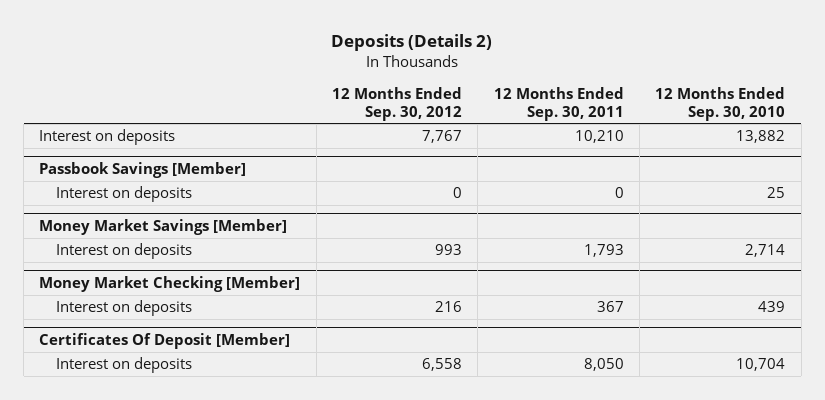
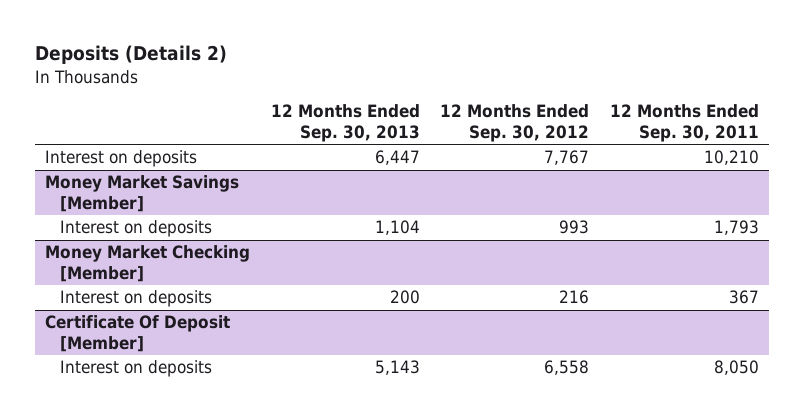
- | 12 Months Ended Sep. 30, 2012 | 12 Months Ended Sep. 30, 2011 | 12 Months Ended Sep. 30, 2010
+ | 12 Months Ended Sep. 30, 2013 | 12 Months Ended Sep. 30, 2012 | 12 Months Ended Sep. 30, 2011
- Passbook Savings [Member]
- Interest on deposits | 0 | 0 | 25
- Certificates Of Deposit [Member]
+ Certificate Of Deposit [Member]

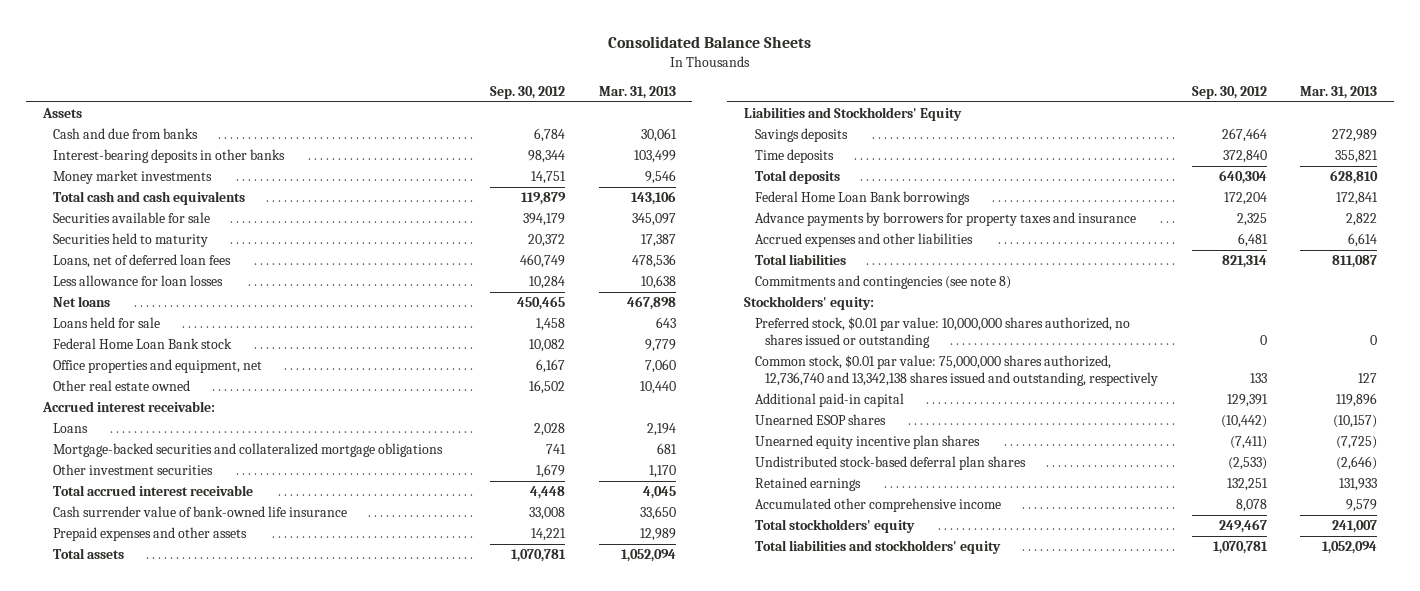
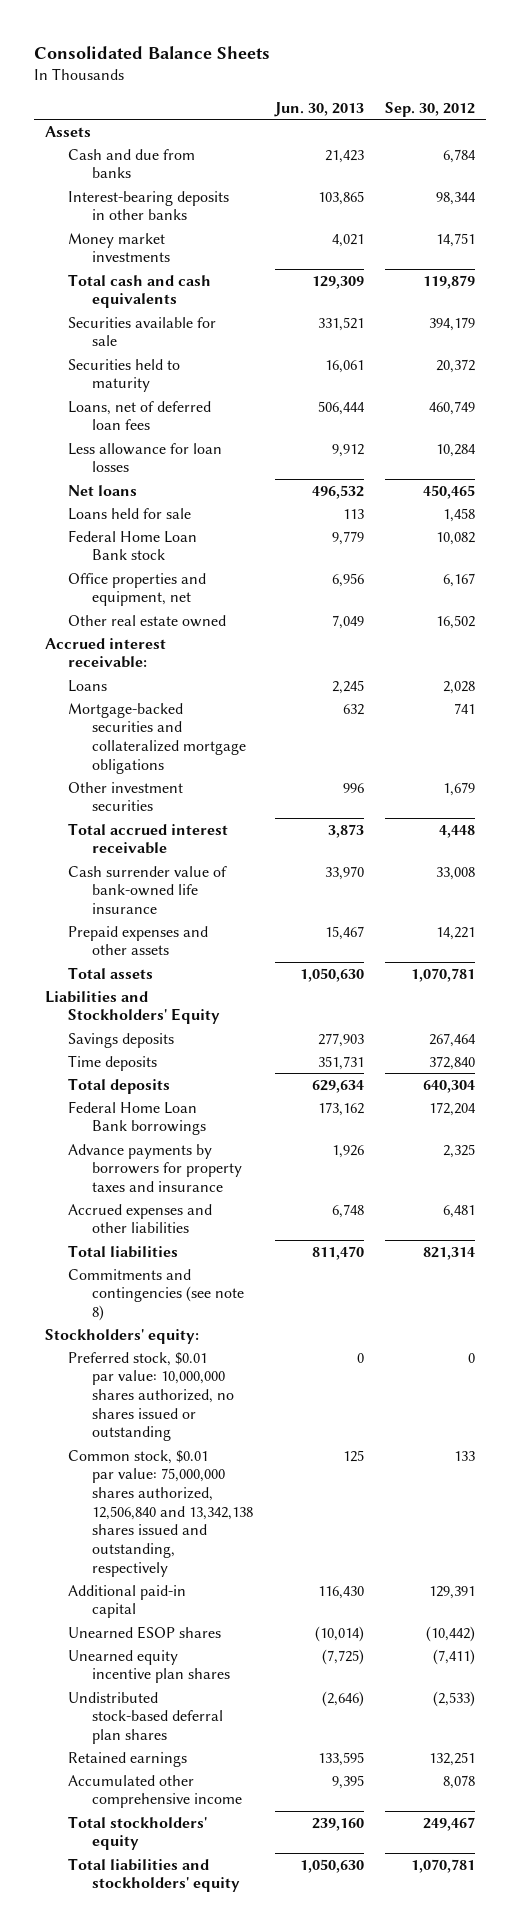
- | Sep. 30, 2012 | Mar. 31, 2013
+ | Jun. 30, 2013 | Sep. 30, 2012
- Common stock, $0.01 par value: 75,000,000 shares authorized, 12,736,740 and 13,342,138 shares issued and outstanding, respectively | 133 | 127
+ Common stock, $0.01 par value: 75,000,000 shares authorized, 12,506,840 and 13,342,138 shares issued and outstanding, respectively | 125 | 133

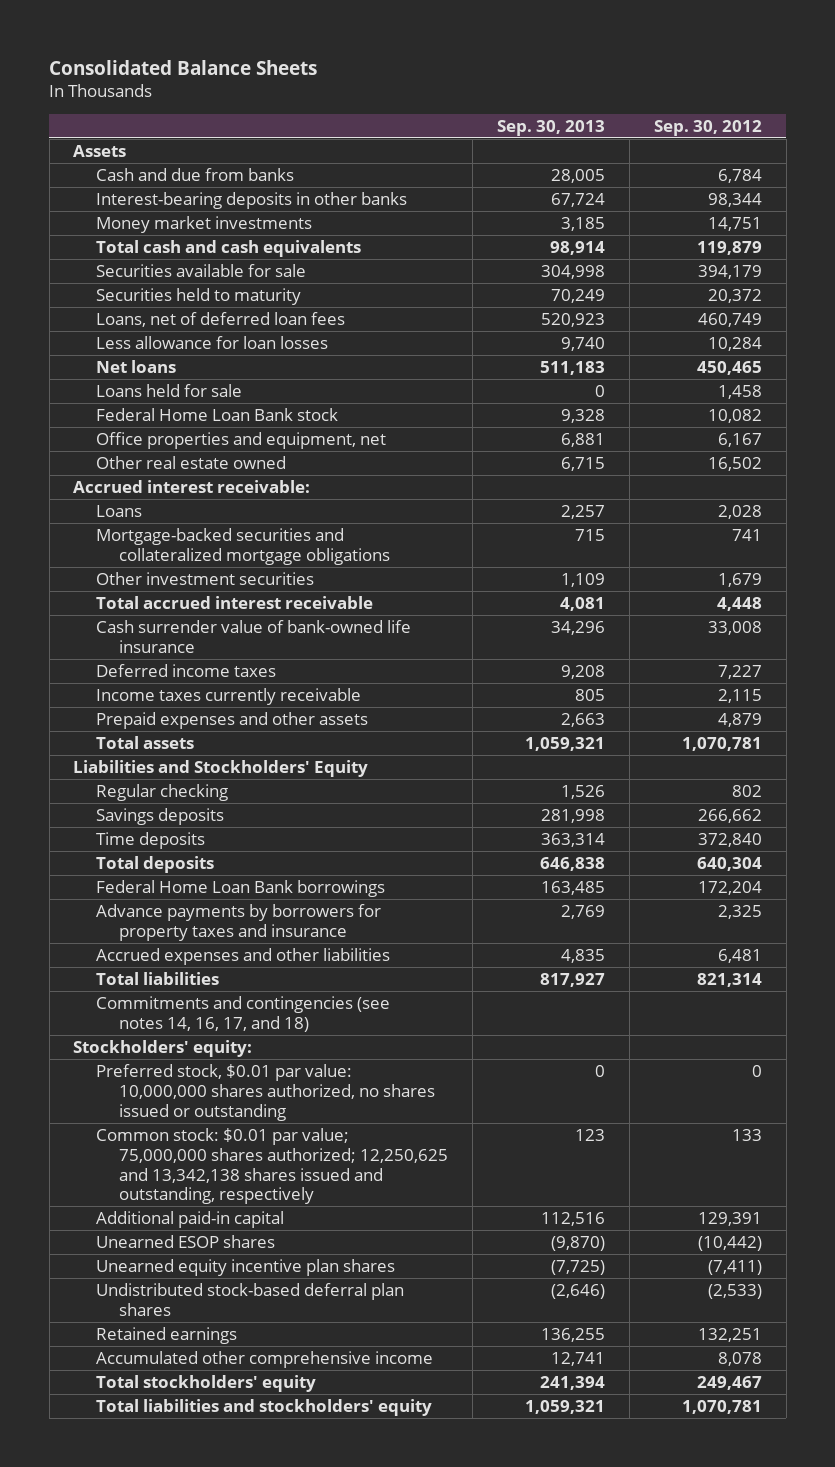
- | Jun. 30, 2013 | Sep. 30, 2012
+ | Sep. 30, 2013 | Sep. 30, 2012
- Prepaid expenses and other assets | 15,467 | 14,221
+ Deferred income taxes | 9,208 | 7,227
+ Income taxes currently receivable | 805 | 2,115
+ Prepaid expenses and other assets | 2,663 | 4,879
- Savings deposits | 277,903 | 267,464
+ Regular checking | 1,526 | 802
+ Savings deposits | 281,998 | 266,662
- Commitments and contingencies (see note 8)
+ Commitments and contingencies (see notes 14, 16, 17, and 18)
- Common stock, $0.01 par value: 75,000,000 shares authorized, 12,506,840 and 13,342,138 shares issued and outstanding, respectively | 125 | 133
+ Common stock: $0.01 par value; 75,000,000 shares authorized; 12,250,625 and 13,342,138 shares issued and outstanding, respectively | 123 | 133

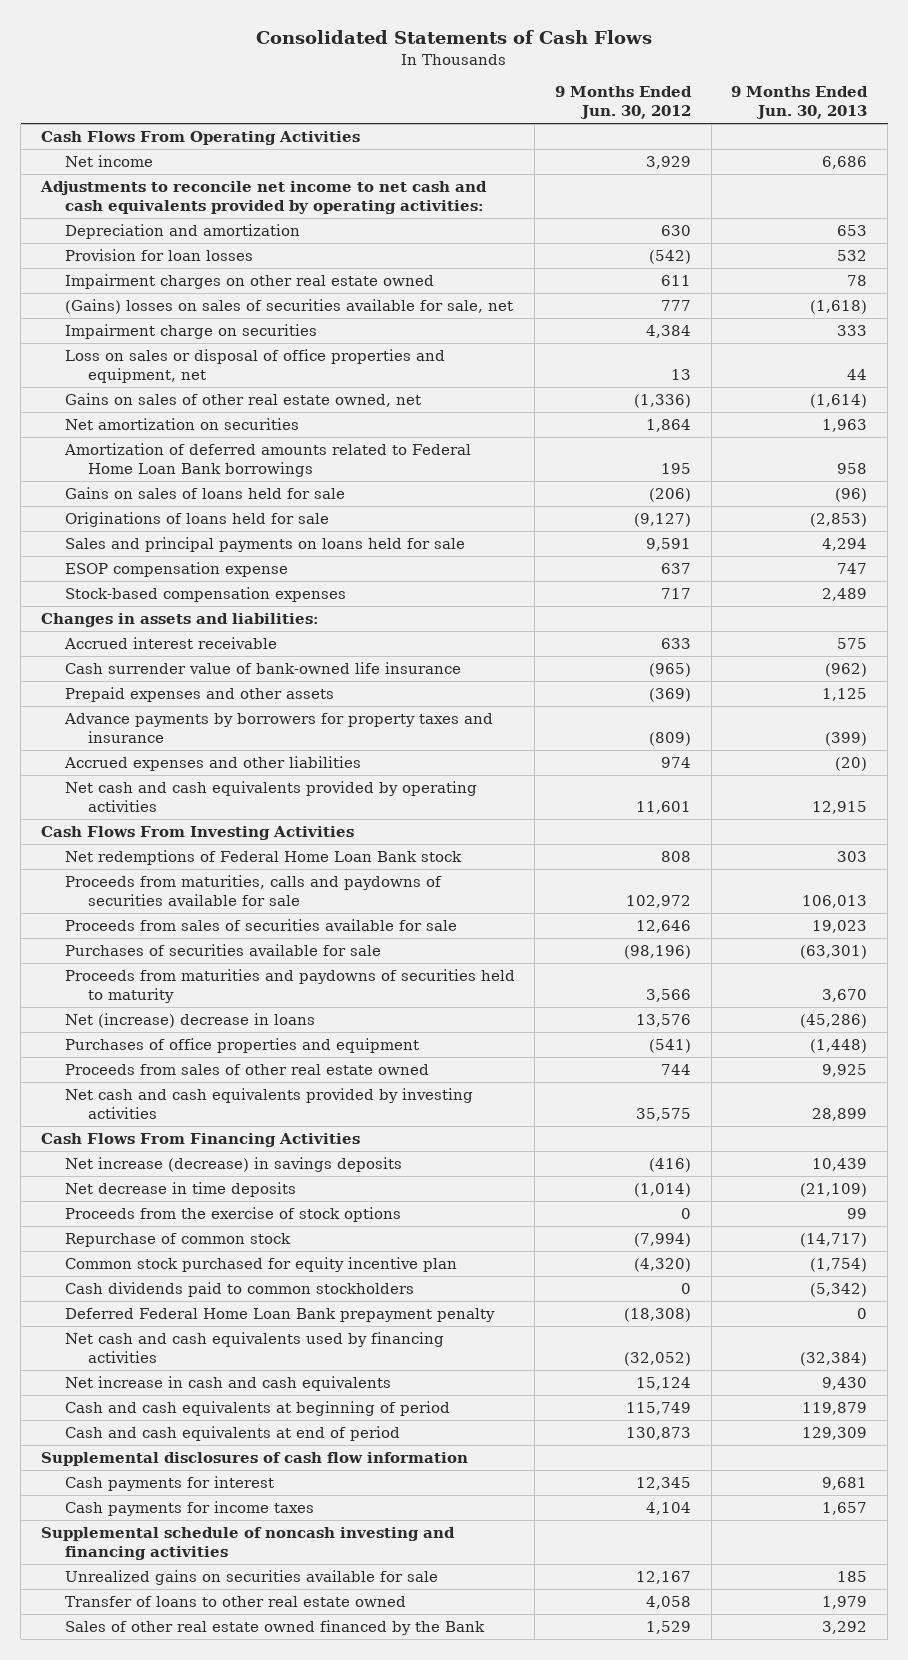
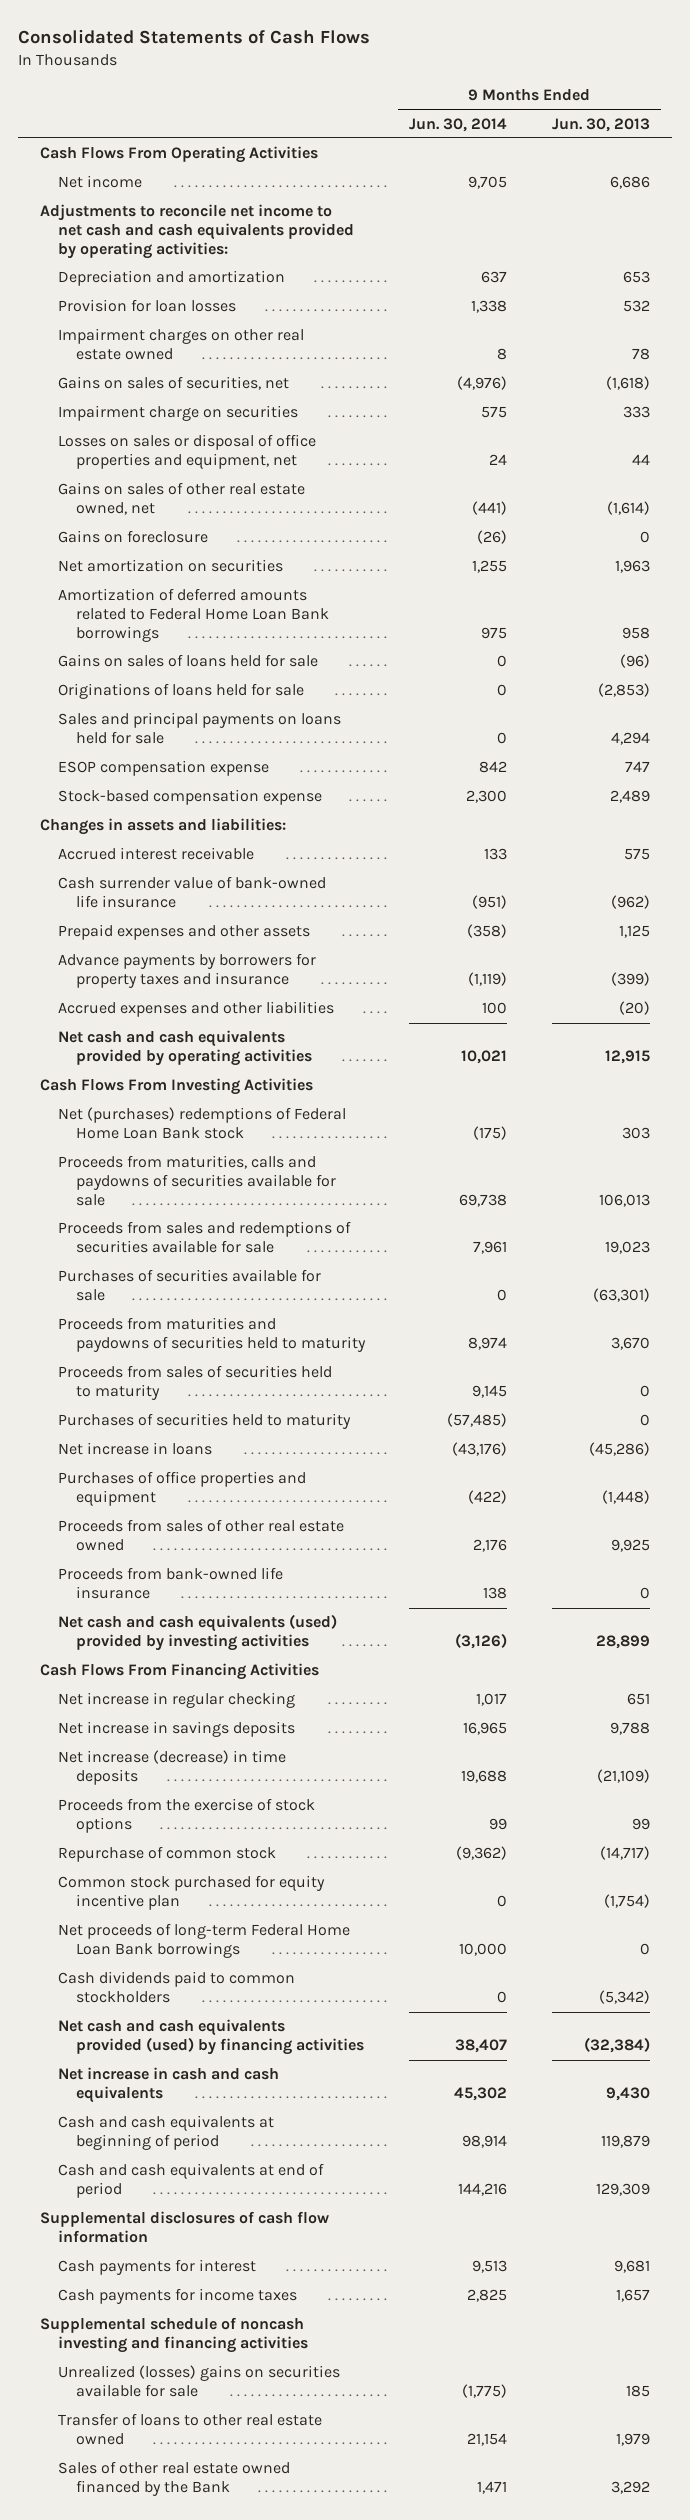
- | 9 Months Ended Jun. 30, 2012 | 9 Months Ended Jun. 30, 2013
+ | 9 Months Ended Jun. 30, 2014 | 9 Months Ended Jun. 30, 2013
- (Gains) losses on sales of securities available for sale, net | 777 | (1,618)
+ Gains on sales of securities, net | (4,976) | (1,618)
- Loss on sales or disposal of office properties and equipment, net | 13 | 44
+ Losses on sales or disposal of office properties and equipment, net | 24 | 44
+ Gains on foreclosure | (26) | 0
- Stock-based compensation expenses | 717 | 2,489
+ Stock-based compensation expense | 2,300 | 2,489
- Net redemptions of Federal Home Loan Bank stock | 808 | 303
+ Net (purchases) redemptions of Federal Home Loan Bank stock | (175) | 303
- Proceeds from sales of securities available for sale | 12,646 | 19,023
+ Proceeds from sales and redemptions of securities available for sale | 7,961 | 19,023
- Net (increase) decrease in loans | 13,576 | (45,286)
+ Proceeds from sales of securities held to maturity | 9,145 | 0
+ Purchases of securities held to maturity | (57,485) | 0
+ Net increase in loans | (43,176) | (45,286)
- Net cash and cash equivalents provided by investing activities | 35,575 | 28,899
+ Proceeds from bank-owned life insurance | 138 | 0
+ Net cash and cash equivalents (used) provided by investing activities | (3,126) | 28,899
- Net increase (decrease) in savings deposits | (416) | 10,439
- Net decrease in time deposits | (1,014) | (21,109)
+ Net increase in regular checking | 1,017 | 651
+ Net increase in savings deposits | 16,965 | 9,788
+ Net increase (decrease) in time deposits | 19,688 | (21,109)
+ Net proceeds of long-term Federal Home Loan Bank borrowings | 10,000 | 0
- Deferred Federal Home Loan Bank prepayment penalty | (18,308) | 0
- Net cash and cash equivalents used by financing activities | (32,052) | (32,384)
+ Net cash and cash equivalents provided (used) by financing activities | 38,407 | (32,384)
- Unrealized gains on securities available for sale | 12,167 | 185
+ Unrealized (losses) gains on securities available for sale | (1,775) | 185

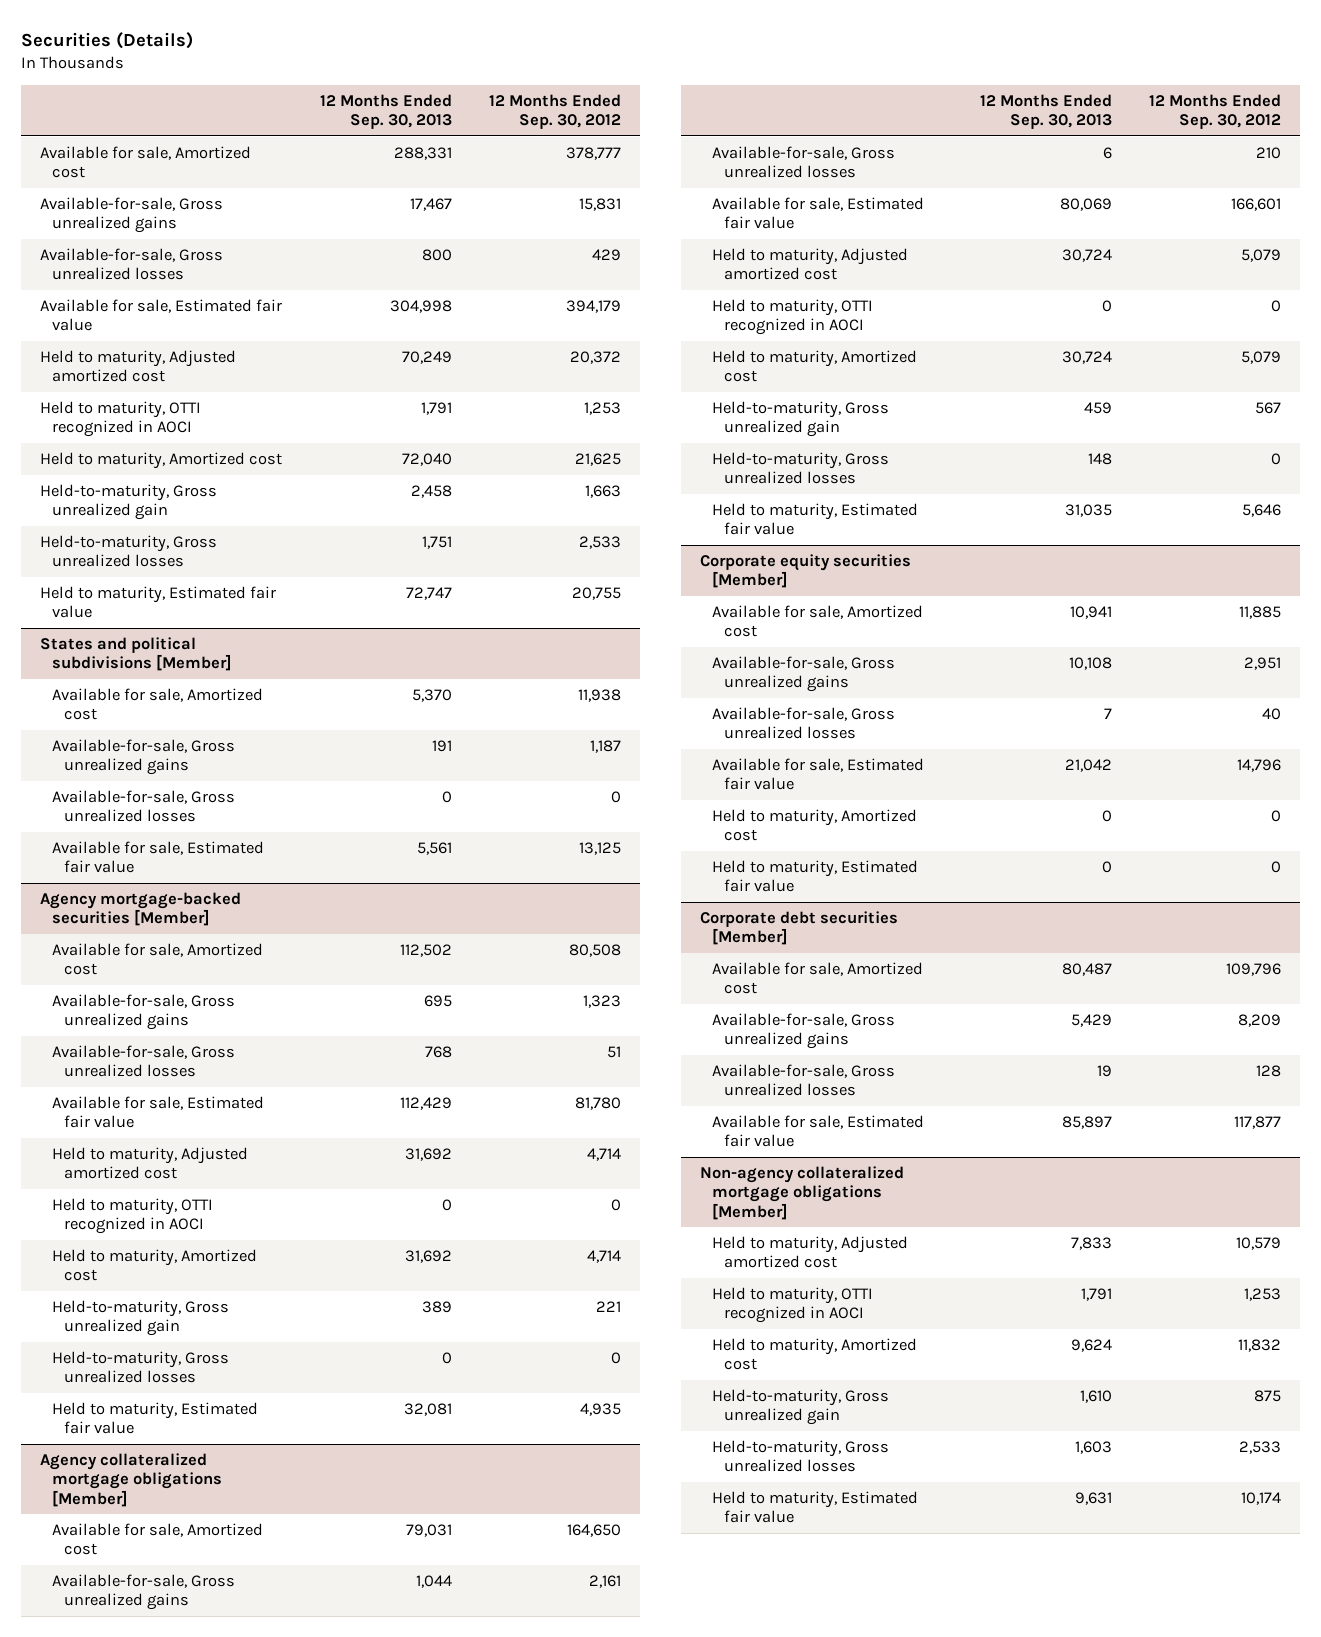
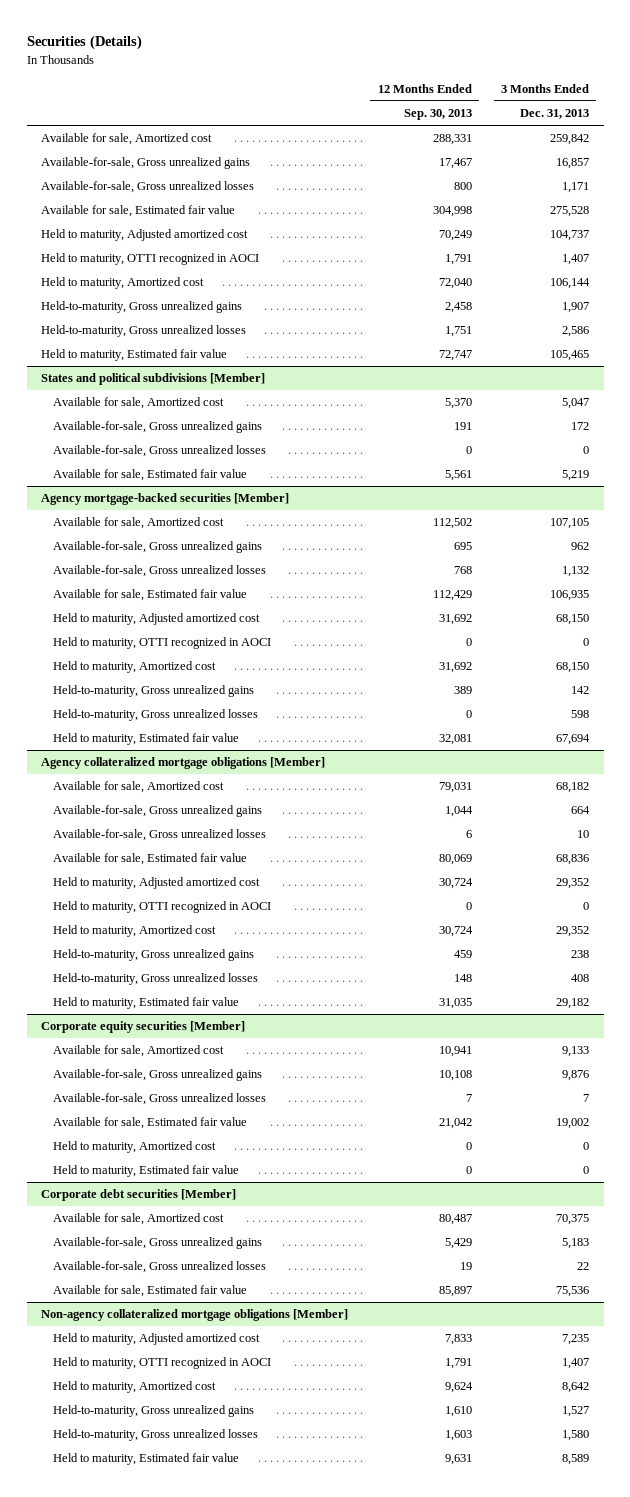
- | 12 Months Ended Sep. 30, 2013 | 12 Months Ended Sep. 30, 2012
+ | 12 Months Ended Sep. 30, 2013 | 3 Months Ended Dec. 31, 2013
- Held-to-maturity, Gross unrealized gain | 2,458 | 1,663
+ Held-to-maturity, Gross unrealized gains | 2,458 | 1,907
@ Agency mortgage-backed securities [Member]
- Held-to-maturity, Gross unrealized gain | 389 | 221
+ Held-to-maturity, Gross unrealized gains | 389 | 142
@ Agency collateralized mortgage obligations [Member]
- Held-to-maturity, Gross unrealized gain | 459 | 567
+ Held-to-maturity, Gross unrealized gains | 459 | 238
@ Non-agency collateralized mortgage obligations [Member]
- Held-to-maturity, Gross unrealized gain | 1,610 | 875
+ Held-to-maturity, Gross unrealized gains | 1,610 | 1,527

